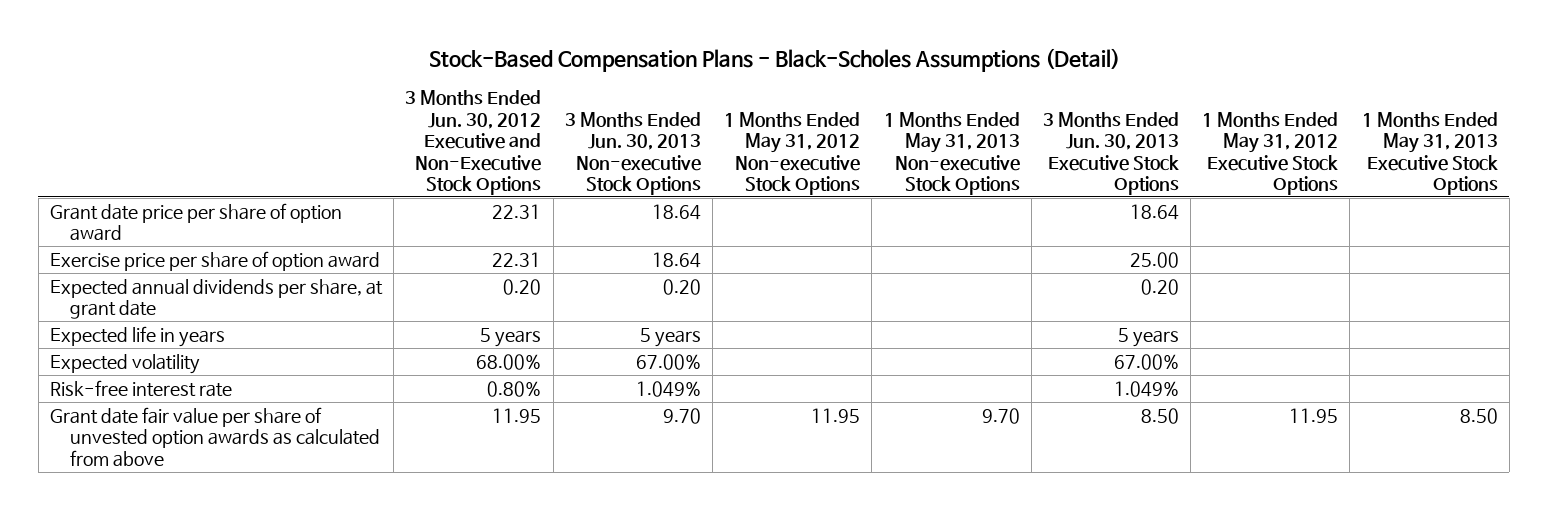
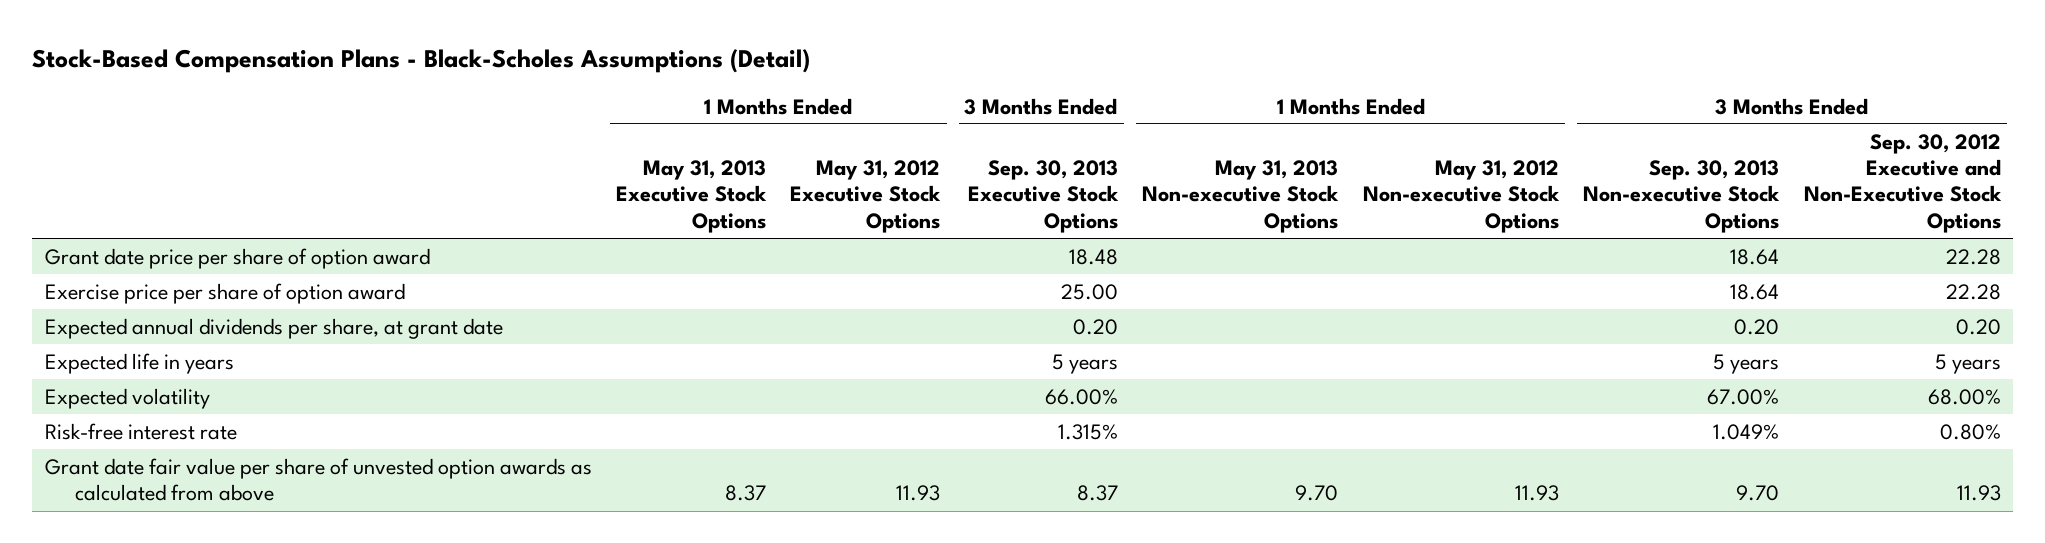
- | 3 Months Ended Jun. 30, 2012 Executive and Non-Executive Stock Options | 3 Months Ended Jun. 30, 2013 Non-executive Stock Options | 1 Months Ended May 31, 2012 Non-executive Stock Options | 1 Months Ended May 31, 2013 Non-executive Stock Options | 3 Months Ended Jun. 30, 2013 Executive Stock Options | 1 Months Ended May 31, 2012 Executive Stock Options | 1 Months Ended May 31, 2013 Executive Stock Options
+ | 1 Months Ended May 31, 2013 Executive Stock Options | 1 Months Ended May 31, 2012 Executive Stock Options | 3 Months Ended Sep. 30, 2013 Executive Stock Options | 1 Months Ended May 31, 2013 Non-executive Stock Options | 1 Months Ended May 31, 2012 Non-executive Stock Options | 3 Months Ended Sep. 30, 2013 Non-executive Stock Options | 3 Months Ended Sep. 30, 2012 Executive and Non-Executive Stock Options
- Grant date fair value per share of unvested option awards as calculated from above | 11.95 | 9.70 | 11.95 | 9.70 | 8.50 | 11.95 | 8.50
+ Grant date fair value per share of unvested option awards as calculated from above | 8.37 | 11.93 | 8.37 | 9.70 | 11.93 | 9.70 | 11.93

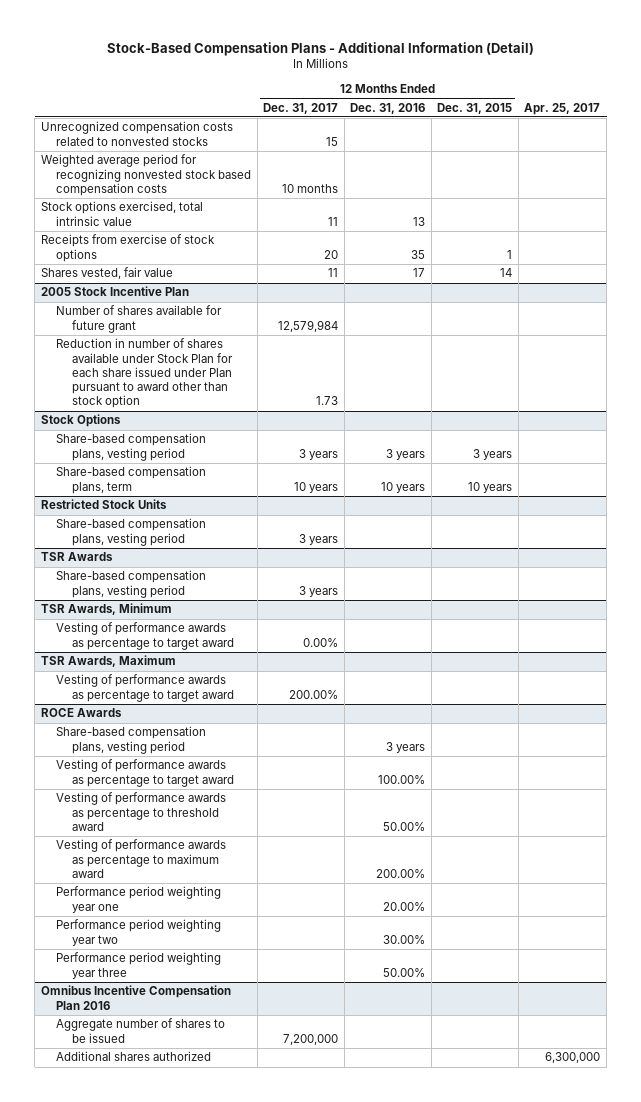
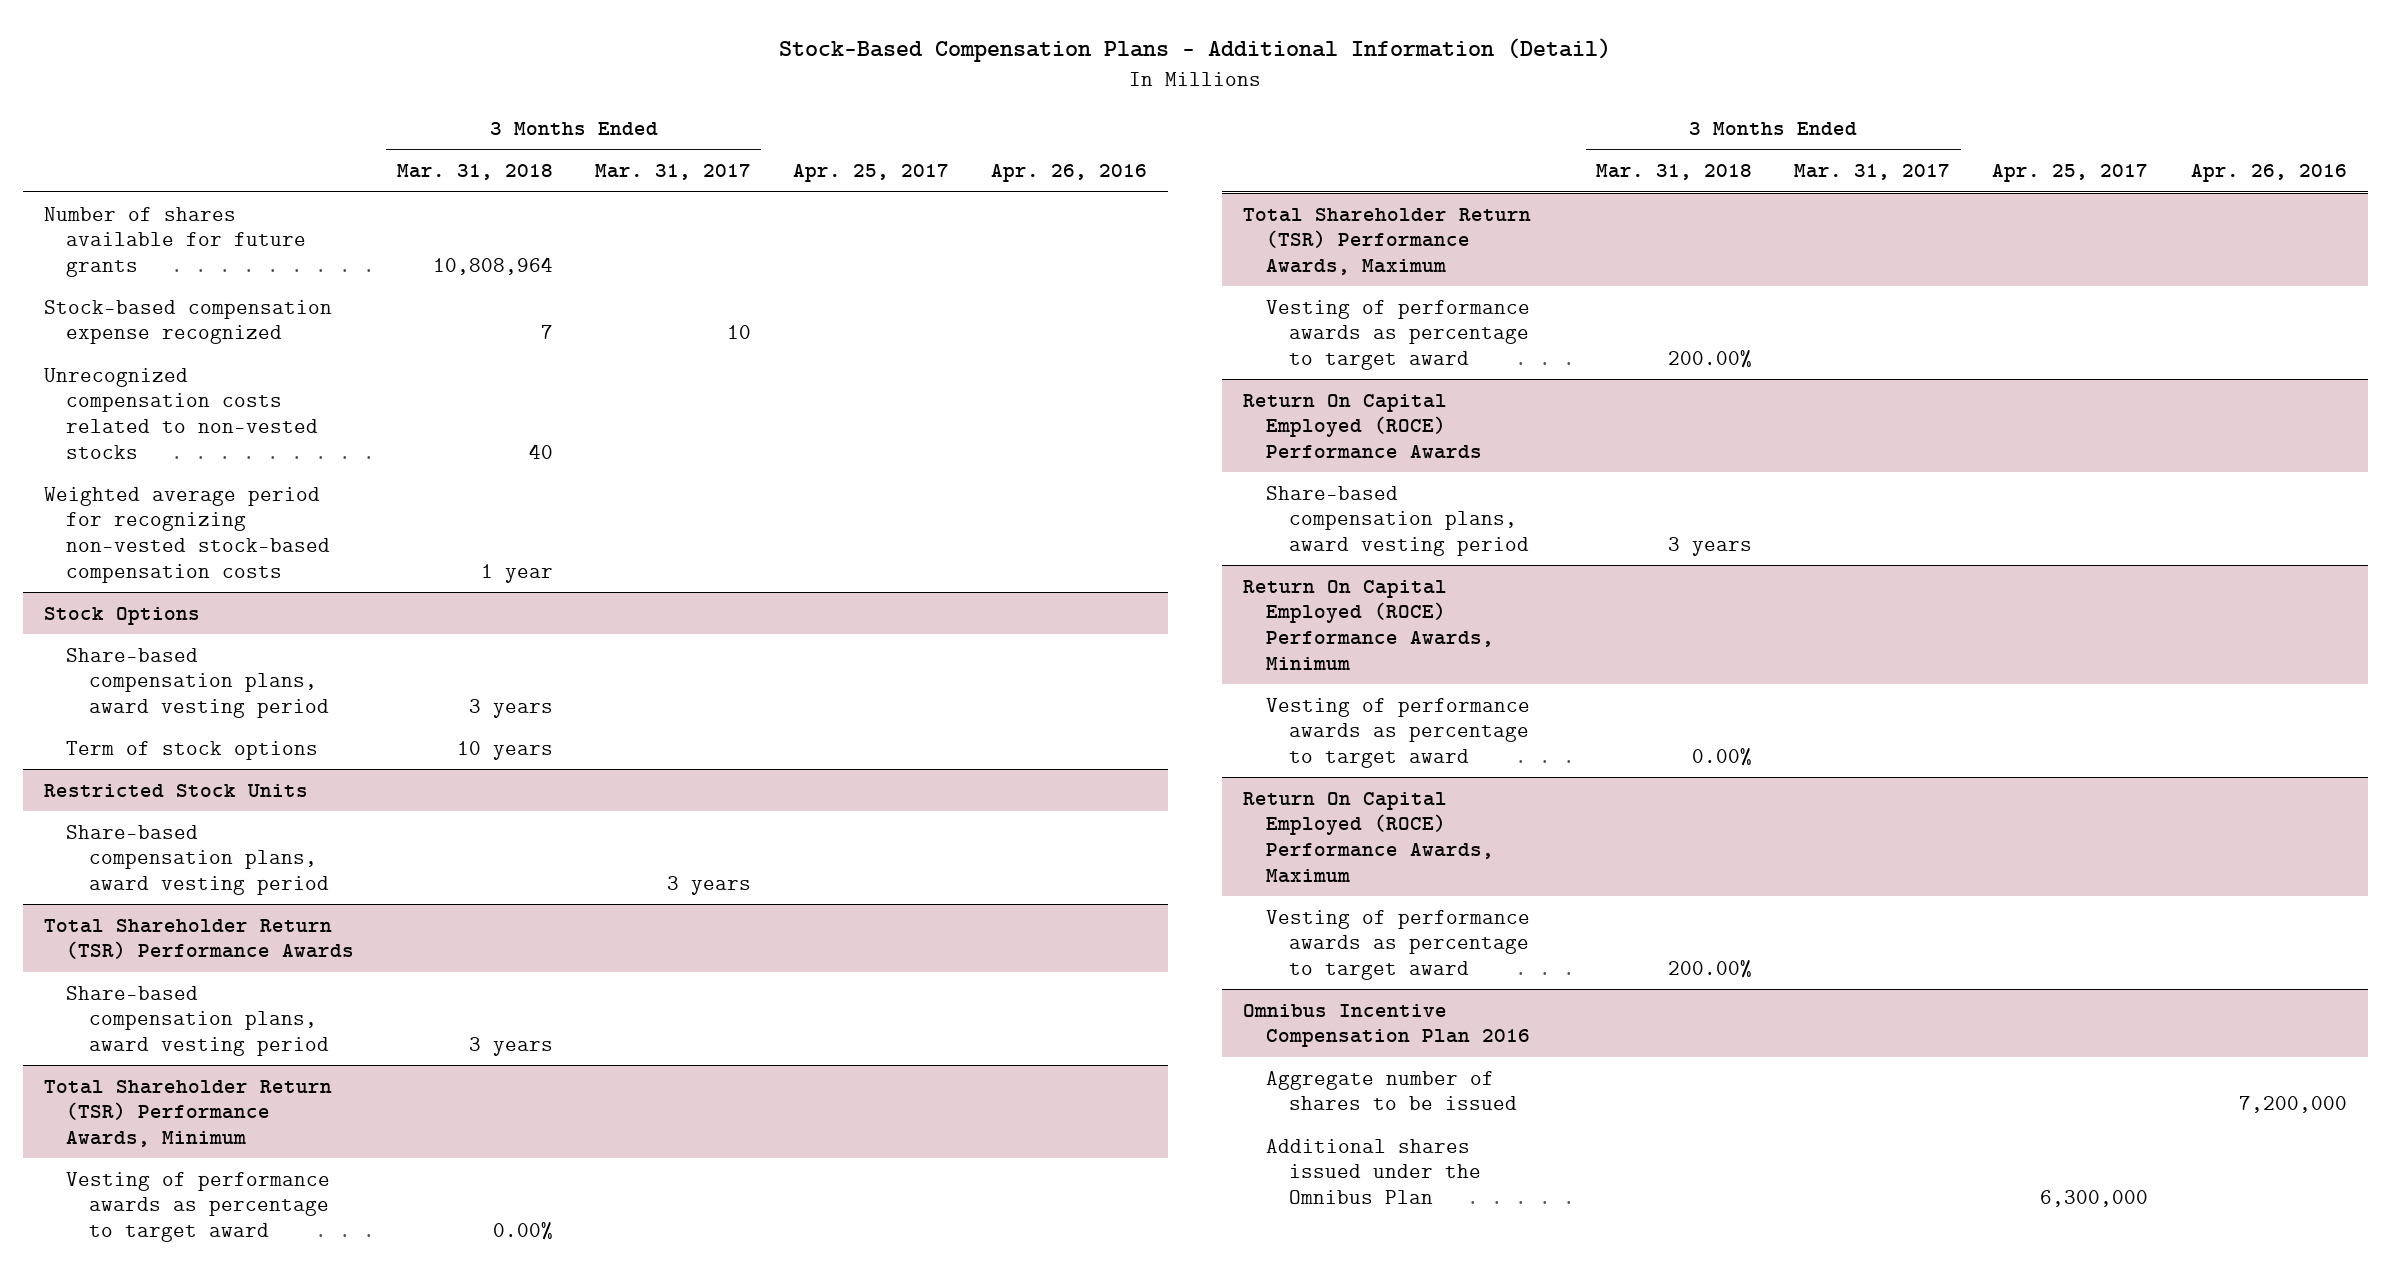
- | 12 Months Ended Dec. 31, 2017 | 12 Months Ended Dec. 31, 2016 | 12 Months Ended Dec. 31, 2015 | Apr. 25, 2017
+ | 3 Months Ended Mar. 31, 2018 | 3 Months Ended Mar. 31, 2017 | Apr. 25, 2017 | Apr. 26, 2016
- Unrecognized compensation costs related to nonvested stocks | 15 | | |
- Weighted average period for recognizing nonvested stock based compensation costs | 10 months | | |
- Stock options exercised, total intrinsic value | 11 | 13 | |
- Receipts from exercise of stock options | 20 | 35 | 1 |
- Shares vested, fair value | 11 | 17 | 14 |
- 2005 Stock Incentive Plan
- Number of shares available for future grant | 12,579,984 | | |
- Reduction in number of shares available under Stock Plan for each share issued under Plan pursuant to award other than stock option | 1.73 | | |
+ Number of shares available for future grants | 10,808,964 | | |
+ Stock-based compensation expense recognized | 7 | 10 | |
+ Unrecognized compensation costs related to non-vested stocks | 40 | | |
+ Weighted average period for recognizing non-vested stock-based compensation costs | 1 year | | |
@ Stock Options
- Share-based compensation plans, vesting period | 3 years | 3 years | 3 years |
- Share-based compensation plans, term | 10 years | 10 years | 10 years |
+ Share-based compensation plans, award vesting period | 3 years | | |
+ Term of stock options | 10 years | | |
@ Restricted Stock Units
- Share-based compensation plans, vesting period | 3 years | | |
- TSR Awards
- Share-based compensation plans, vesting period | 3 years | | |
- TSR Awards, Minimum
@ Restricted Stock Units
+ Share-based compensation plans, award vesting period | | 3 years | |
+ Total Shareholder Return (TSR) Performance Awards
+ Share-based compensation plans, award vesting period | 3 years | | |
+ Total Shareholder Return (TSR) Performance Awards, Minimum
- TSR Awards, Maximum
+ Total Shareholder Return (TSR) Performance Awards, Maximum
- ROCE Awards
- Share-based compensation plans, vesting period | | 3 years | |
- Vesting of performance awards as percentage to target award | | 100.00% | |
- Vesting of performance awards as percentage to threshold award | | 50.00% | |
- Vesting of performance awards as percentage to maximum award | | 200.00% | |
- Performance period weighting year one | | 20.00% | |
- Performance period weighting year two | | 30.00% | |
- Performance period weighting year three | | 50.00% | |
+ Return On Capital Employed (ROCE) Performance Awards
+ Share-based compensation plans, award vesting period | 3 years | | |
+ Return On Capital Employed (ROCE) Performance Awards, Minimum
+ Vesting of performance awards as percentage to target award | 0.00% | | |
+ Return On Capital Employed (ROCE) Performance Awards, Maximum
+ Vesting of performance awards as percentage to target award | 200.00% | | |
@ Omnibus Incentive Compensation Plan 2016
- Additional shares authorized | | | | 6,300,000
+ Additional shares issued under the Omnibus Plan | | | 6,300,000 |

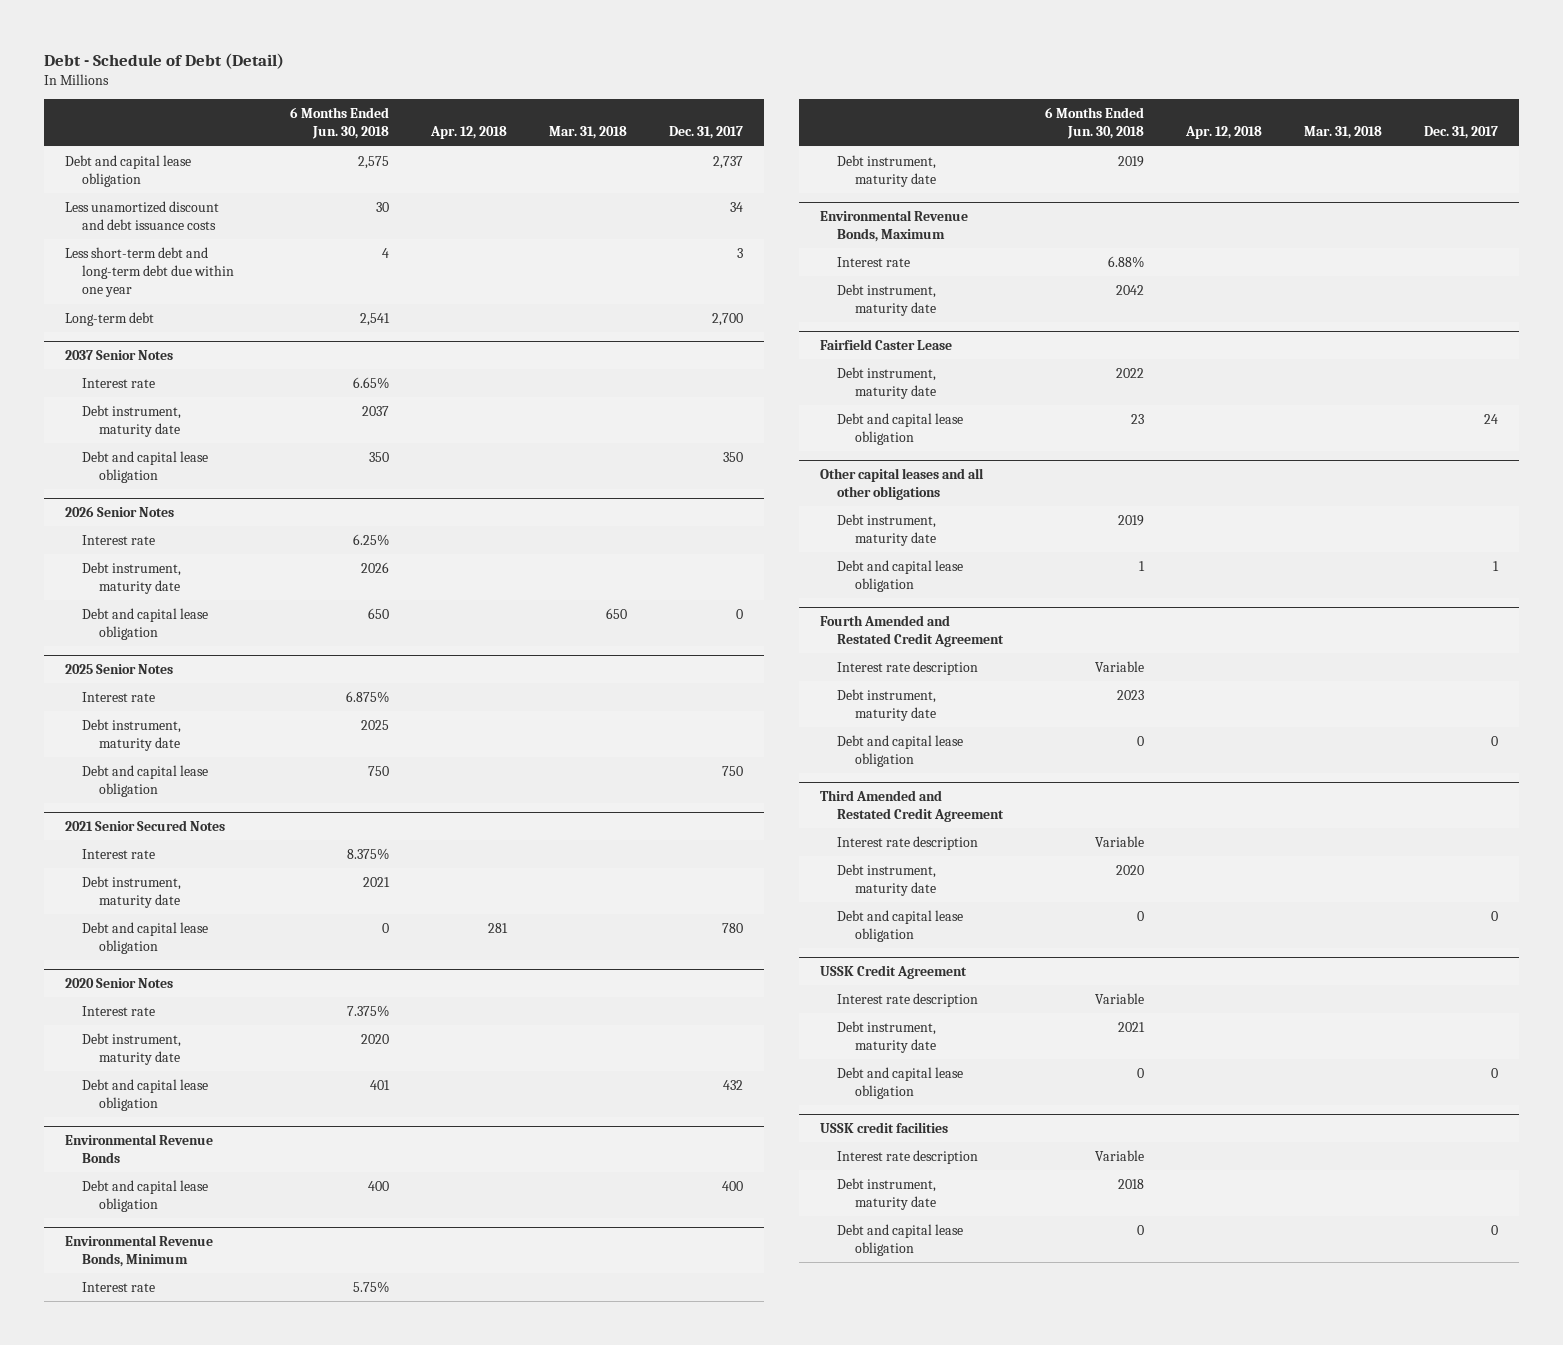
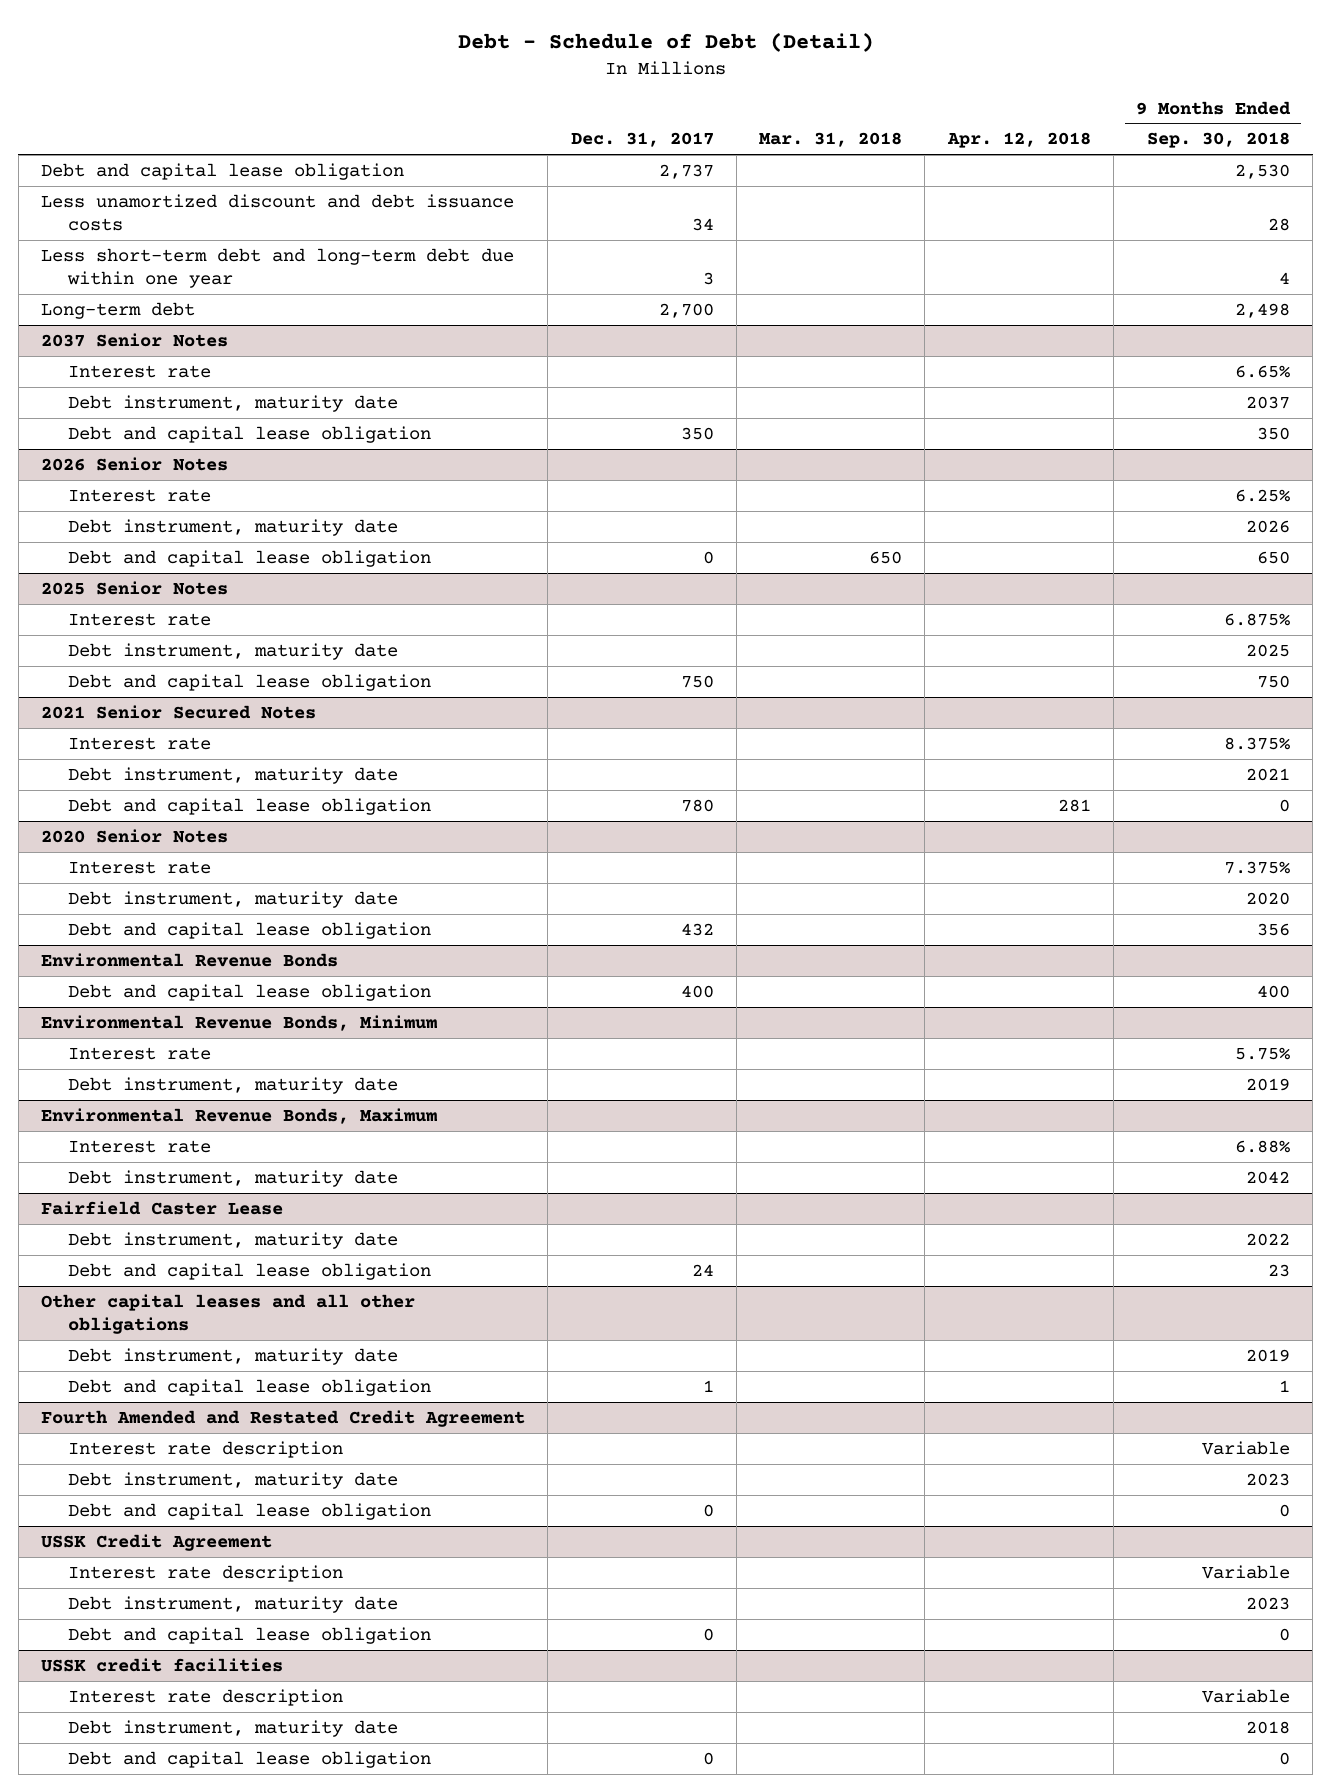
- | 6 Months Ended Jun. 30, 2018 | Apr. 12, 2018 | Mar. 31, 2018 | Dec. 31, 2017
+ | Dec. 31, 2017 | Mar. 31, 2018 | Apr. 12, 2018 | 9 Months Ended Sep. 30, 2018
- Third Amended and Restated Credit Agreement
- Interest rate description | Variable | | |
- Debt instrument, maturity date | 2020 | | |
- Debt and capital lease obligation | 0 | | | 0

